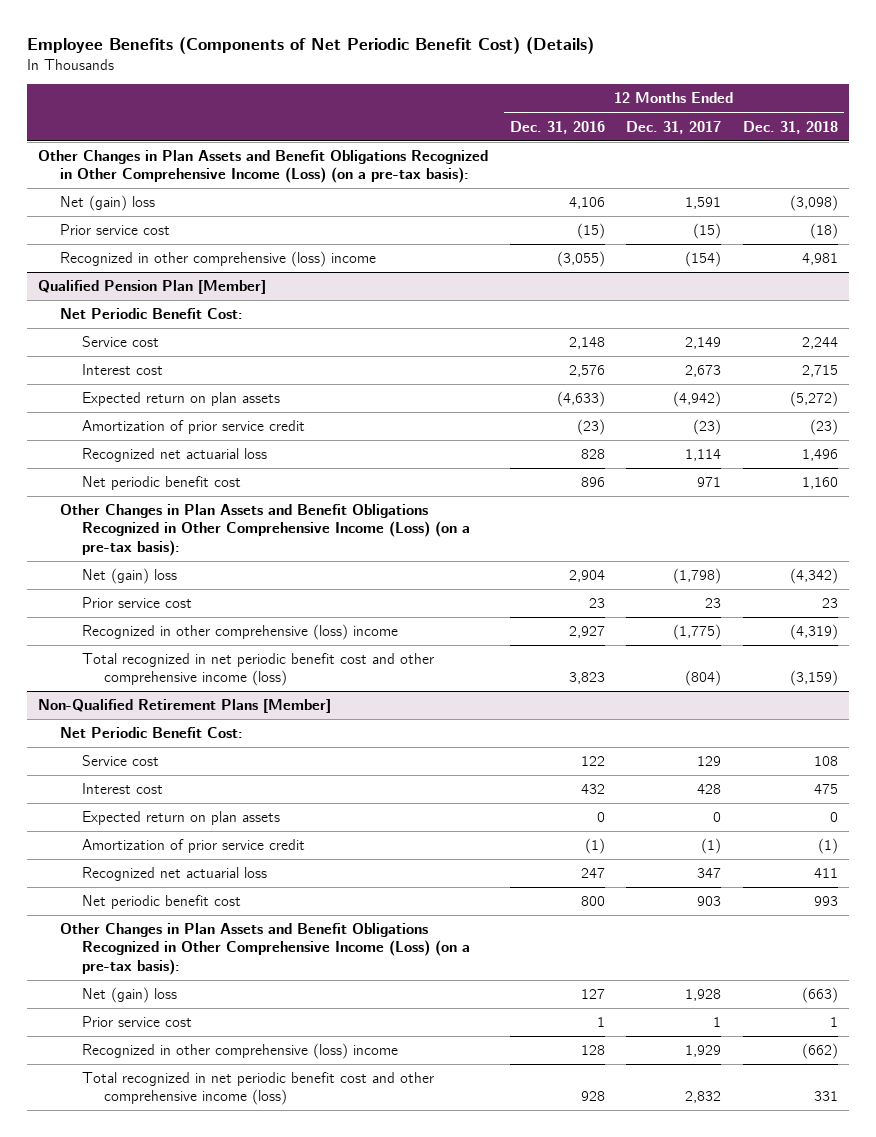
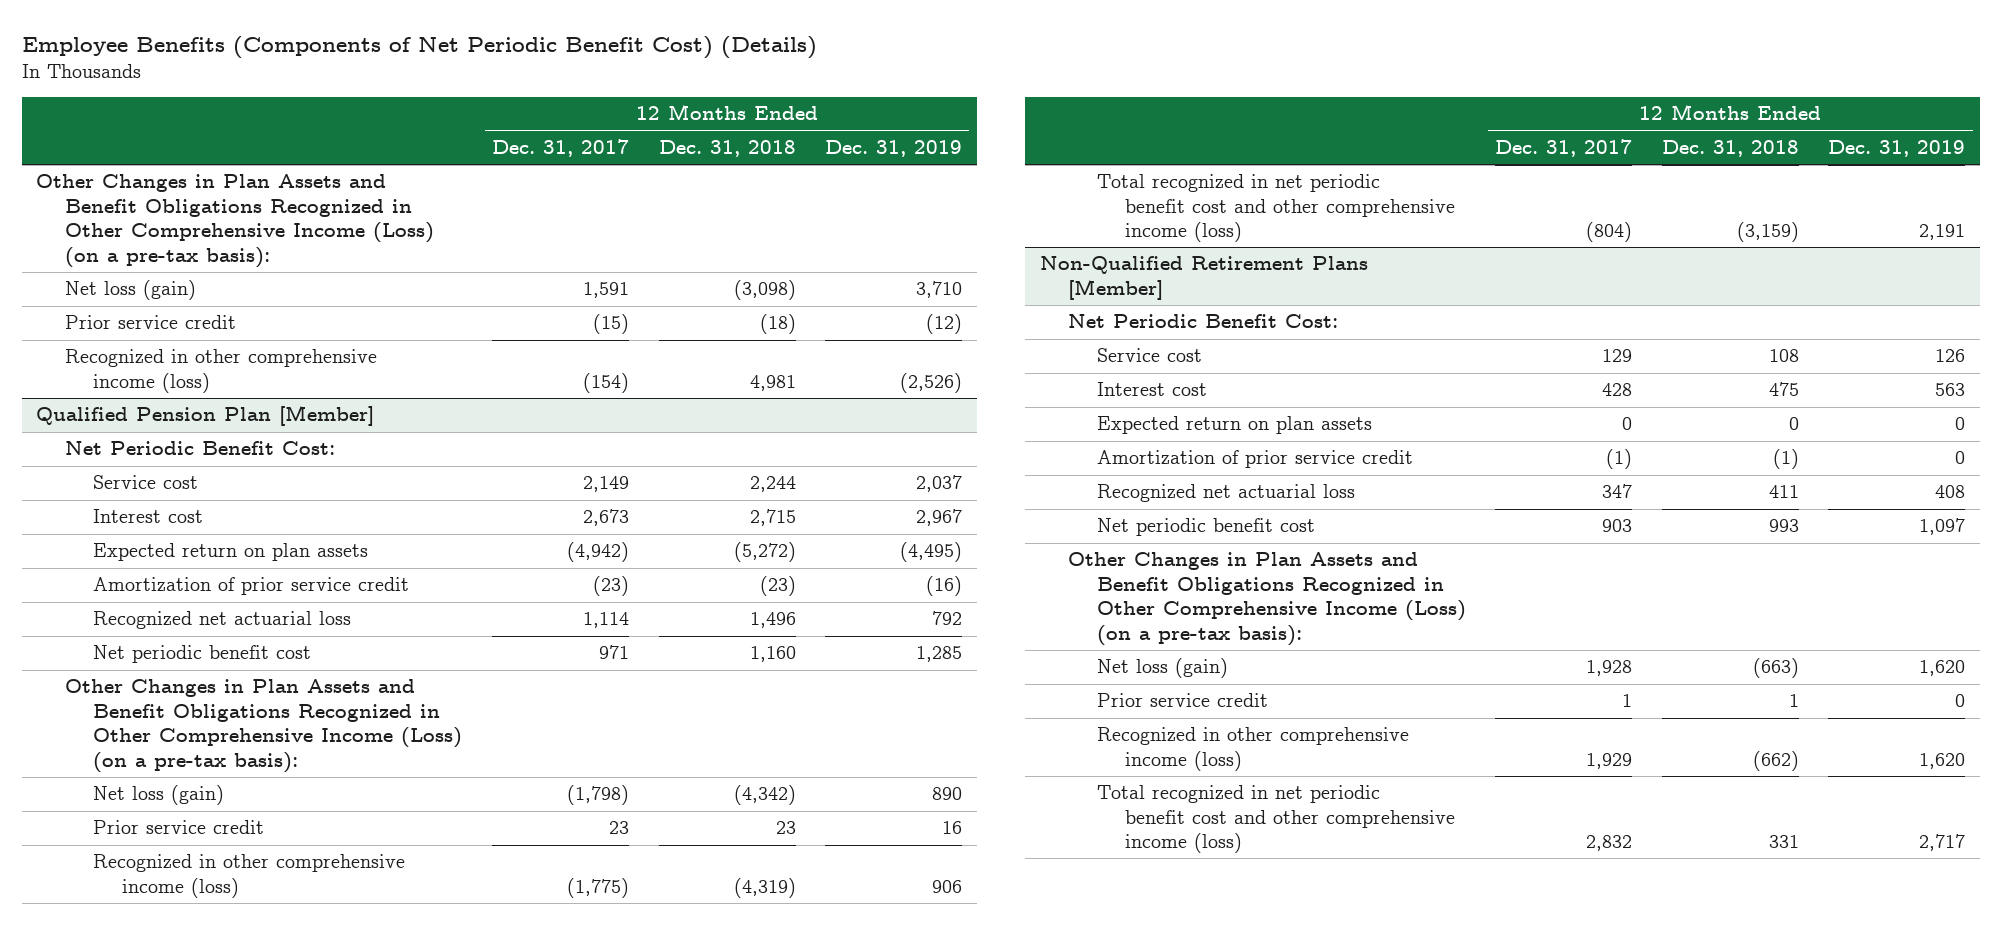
- | 12 Months Ended Dec. 31, 2016 | 12 Months Ended Dec. 31, 2017 | 12 Months Ended Dec. 31, 2018
+ | 12 Months Ended Dec. 31, 2017 | 12 Months Ended Dec. 31, 2018 | 12 Months Ended Dec. 31, 2019
- Net (gain) loss | 4,106 | 1,591 | (3,098)
- Prior service cost | (15) | (15) | (18)
- Recognized in other comprehensive (loss) income | (3,055) | (154) | 4,981
+ Net loss (gain) | 1,591 | (3,098) | 3,710
+ Prior service credit | (15) | (18) | (12)
+ Recognized in other comprehensive income (loss) | (154) | 4,981 | (2,526)
@ Qualified Pension Plan [Member]
- Net (gain) loss | 2,904 | (1,798) | (4,342)
- Prior service cost | 23 | 23 | 23
- Recognized in other comprehensive (loss) income | 2,927 | (1,775) | (4,319)
+ Net loss (gain) | (1,798) | (4,342) | 890
+ Prior service credit | 23 | 23 | 16
+ Recognized in other comprehensive income (loss) | (1,775) | (4,319) | 906
@ Non-Qualified Retirement Plans [Member]
- Net (gain) loss | 127 | 1,928 | (663)
- Prior service cost | 1 | 1 | 1
- Recognized in other comprehensive (loss) income | 128 | 1,929 | (662)
+ Net loss (gain) | 1,928 | (663) | 1,620
+ Prior service credit | 1 | 1 | 0
+ Recognized in other comprehensive income (loss) | 1,929 | (662) | 1,620

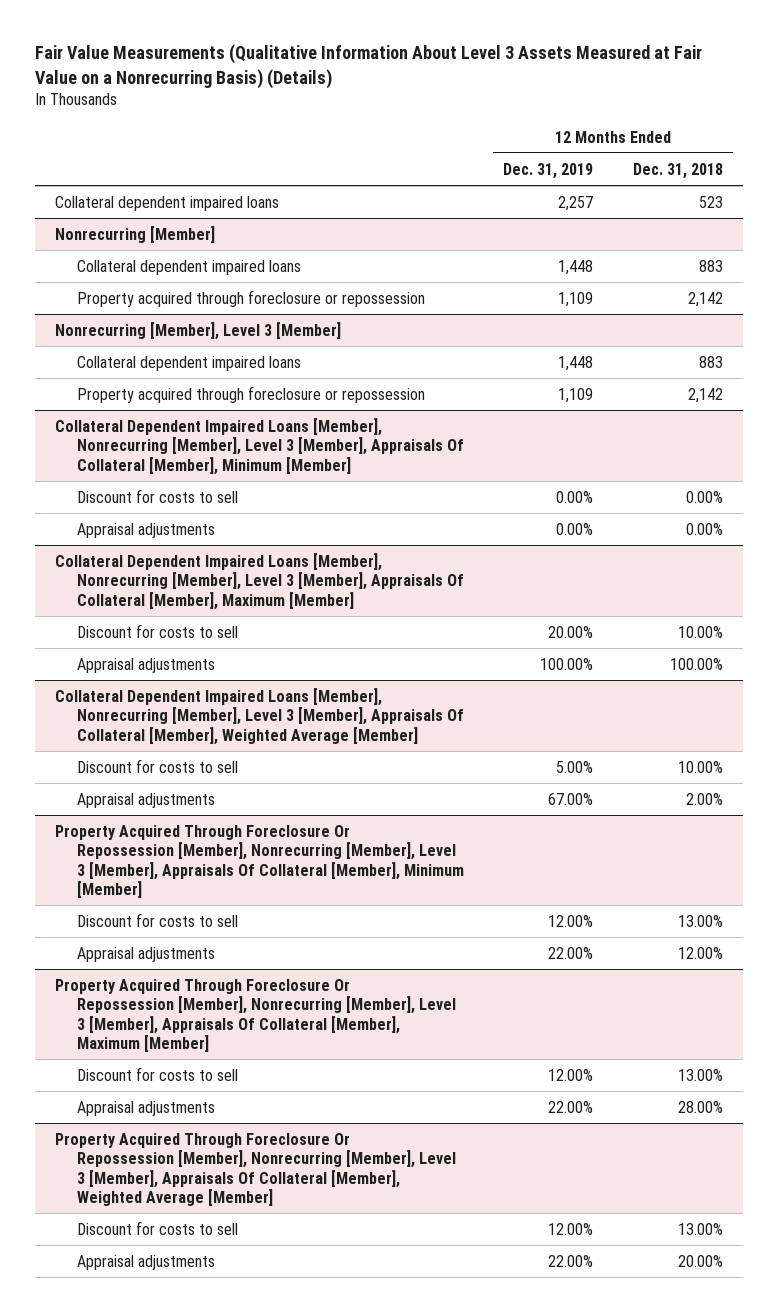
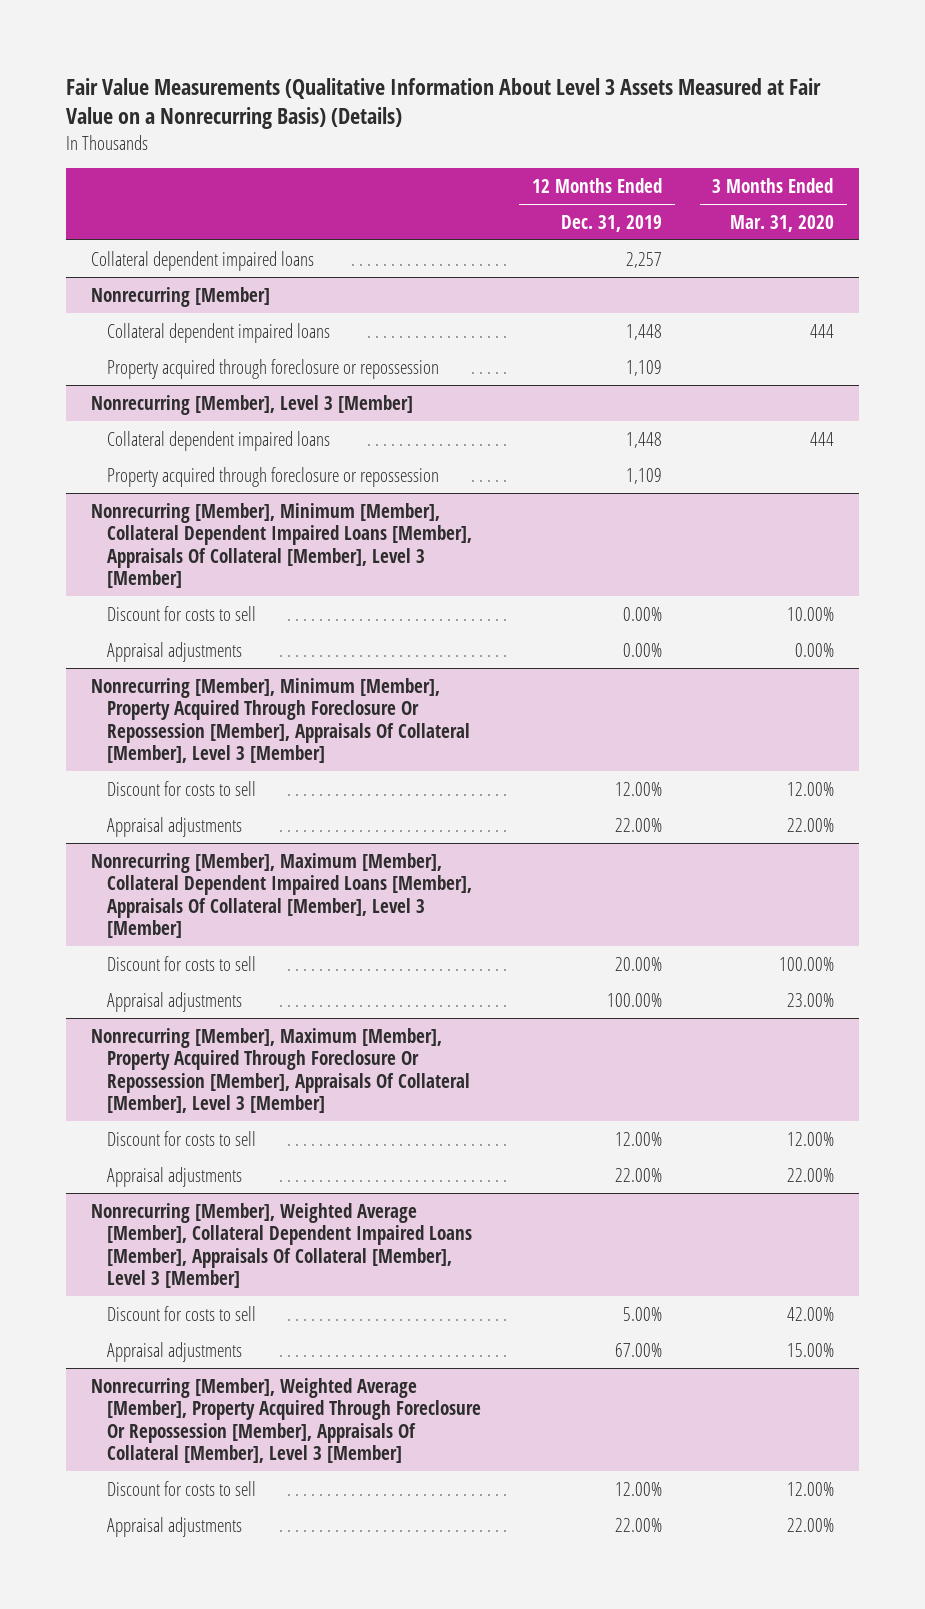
- | 12 Months Ended Dec. 31, 2019 | 12 Months Ended Dec. 31, 2018
+ | 12 Months Ended Dec. 31, 2019 | 3 Months Ended Mar. 31, 2020
- Collateral Dependent Impaired Loans [Member], Nonrecurring [Member], Level 3 [Member], Appraisals Of Collateral [Member], Minimum [Member]
+ Nonrecurring [Member], Minimum [Member], Collateral Dependent Impaired Loans [Member], Appraisals Of Collateral [Member], Level 3 [Member]
- Collateral Dependent Impaired Loans [Member], Nonrecurring [Member], Level 3 [Member], Appraisals Of Collateral [Member], Maximum [Member]
- Discount for costs to sell | 20.00% | 10.00%
- Appraisal adjustments | 100.00% | 100.00%
- Collateral Dependent Impaired Loans [Member], Nonrecurring [Member], Level 3 [Member], Appraisals Of Collateral [Member], Weighted Average [Member]
- Discount for costs to sell | 5.00% | 10.00%
- Appraisal adjustments | 67.00% | 2.00%
- Property Acquired Through Foreclosure Or Repossession [Member], Nonrecurring [Member], Level 3 [Member], Appraisals Of Collateral [Member], Minimum [Member]
+ Nonrecurring [Member], Minimum [Member], Property Acquired Through Foreclosure Or Repossession [Member], Appraisals Of Collateral [Member], Level 3 [Member]
- Property Acquired Through Foreclosure Or Repossession [Member], Nonrecurring [Member], Level 3 [Member], Appraisals Of Collateral [Member], Maximum [Member]
+ Nonrecurring [Member], Maximum [Member], Collateral Dependent Impaired Loans [Member], Appraisals Of Collateral [Member], Level 3 [Member]
+ Discount for costs to sell | 20.00% | 100.00%
+ Appraisal adjustments | 100.00% | 23.00%
+ Nonrecurring [Member], Maximum [Member], Property Acquired Through Foreclosure Or Repossession [Member], Appraisals Of Collateral [Member], Level 3 [Member]
- Property Acquired Through Foreclosure Or Repossession [Member], Nonrecurring [Member], Level 3 [Member], Appraisals Of Collateral [Member], Weighted Average [Member]
+ Nonrecurring [Member], Weighted Average [Member], Collateral Dependent Impaired Loans [Member], Appraisals Of Collateral [Member], Level 3 [Member]
+ Discount for costs to sell | 5.00% | 42.00%
+ Appraisal adjustments | 67.00% | 15.00%
+ Nonrecurring [Member], Weighted Average [Member], Property Acquired Through Foreclosure Or Repossession [Member], Appraisals Of Collateral [Member], Level 3 [Member]

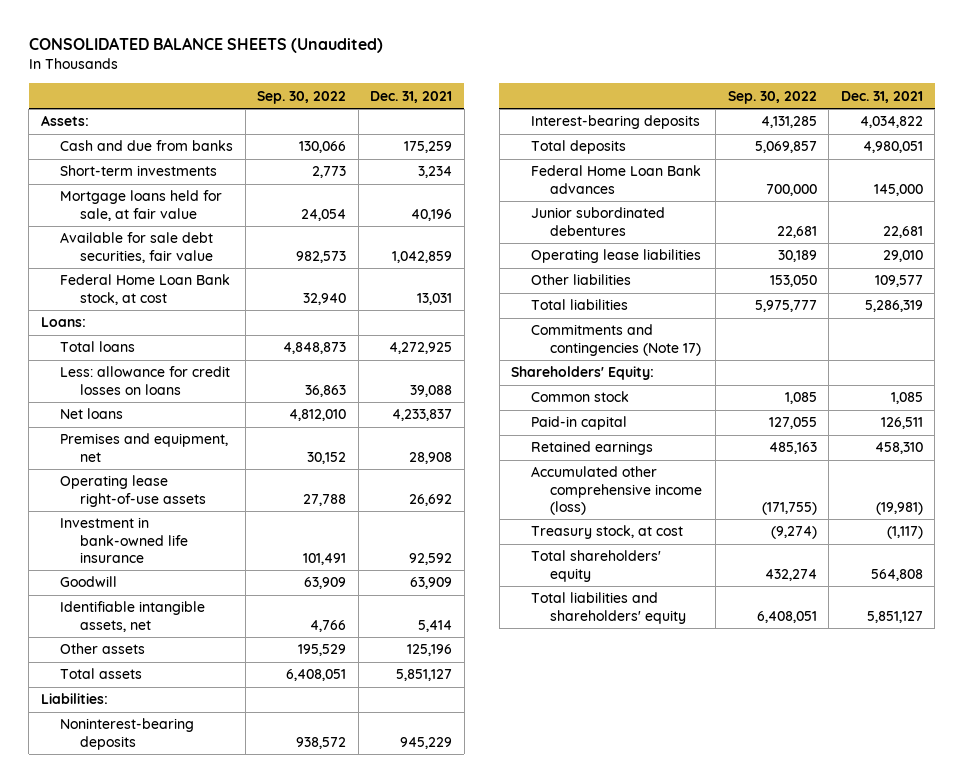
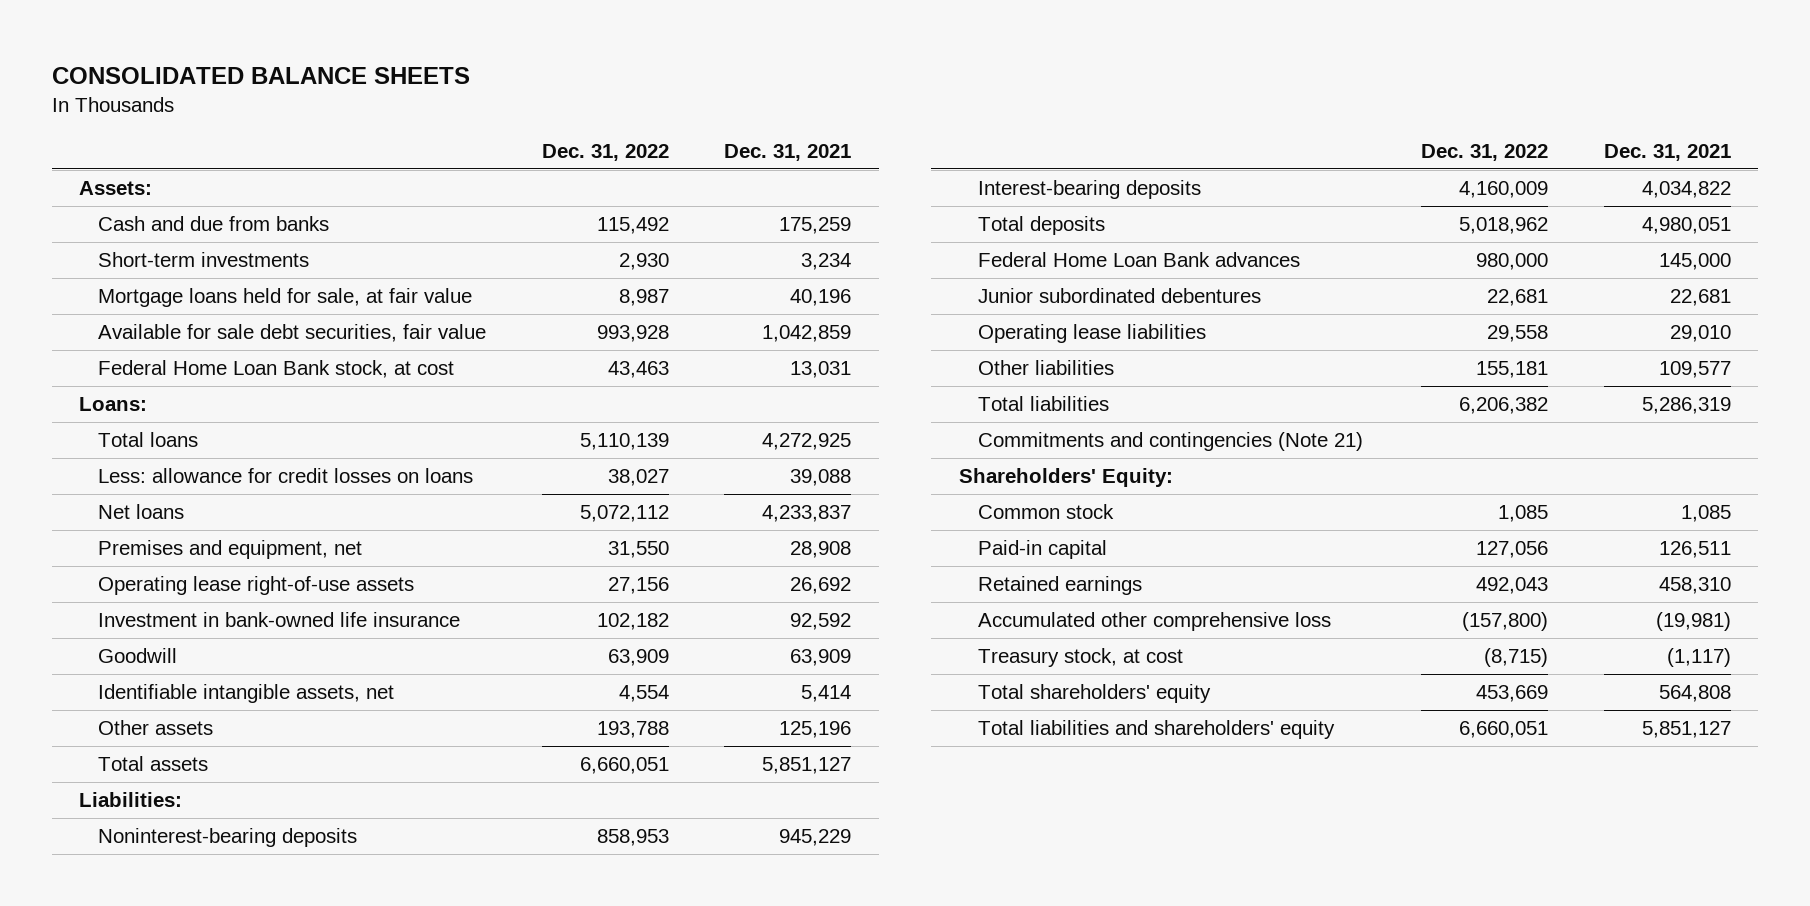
- CONSOLIDATED BALANCE SHEETS (Unaudited)
+ CONSOLIDATED BALANCE SHEETS
- | Sep. 30, 2022 | Dec. 31, 2021
+ | Dec. 31, 2022 | Dec. 31, 2021
- Commitments and contingencies (Note 17)
+ Commitments and contingencies (Note 21)
- Accumulated other comprehensive income (loss) | (171,755) | (19,981)
+ Accumulated other comprehensive loss | (157,800) | (19,981)

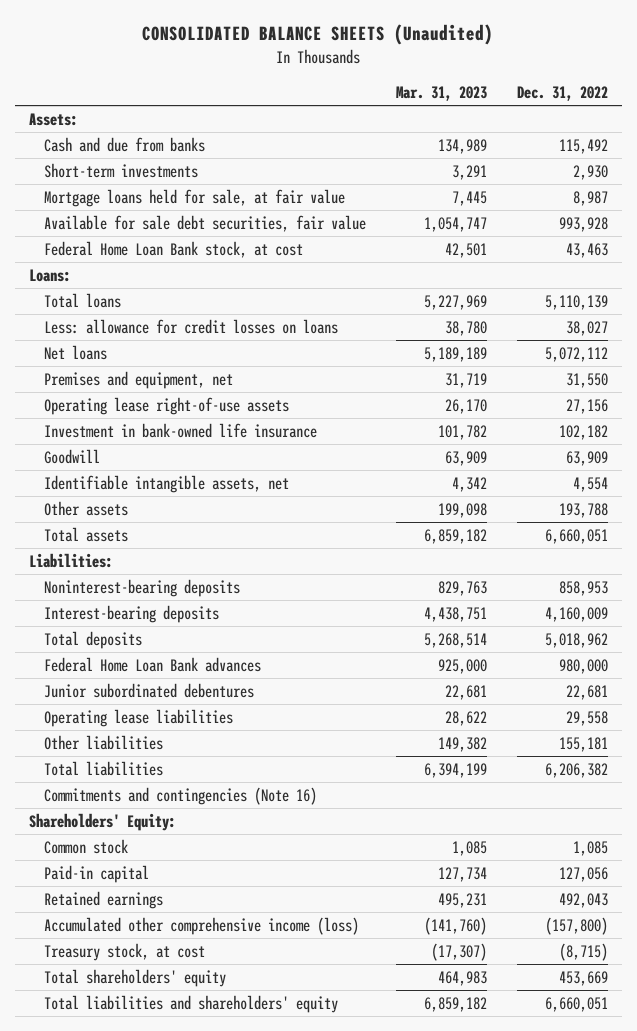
- CONSOLIDATED BALANCE SHEETS
+ CONSOLIDATED BALANCE SHEETS (Unaudited)
- | Dec. 31, 2022 | Dec. 31, 2021
+ | Mar. 31, 2023 | Dec. 31, 2022
- Commitments and contingencies (Note 21)
+ Commitments and contingencies (Note 16)
- Accumulated other comprehensive loss | (157,800) | (19,981)
+ Accumulated other comprehensive income (loss) | (141,760) | (157,800)

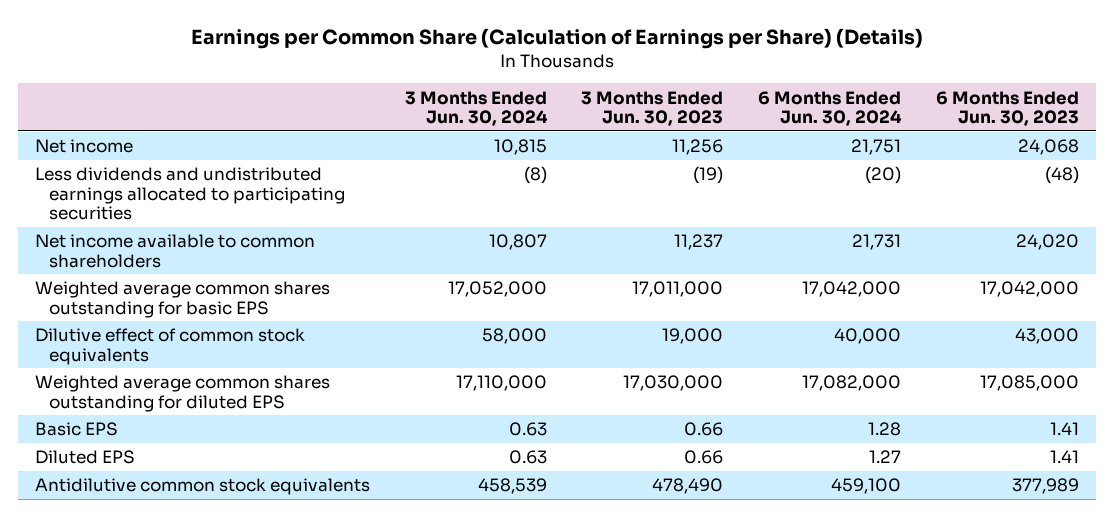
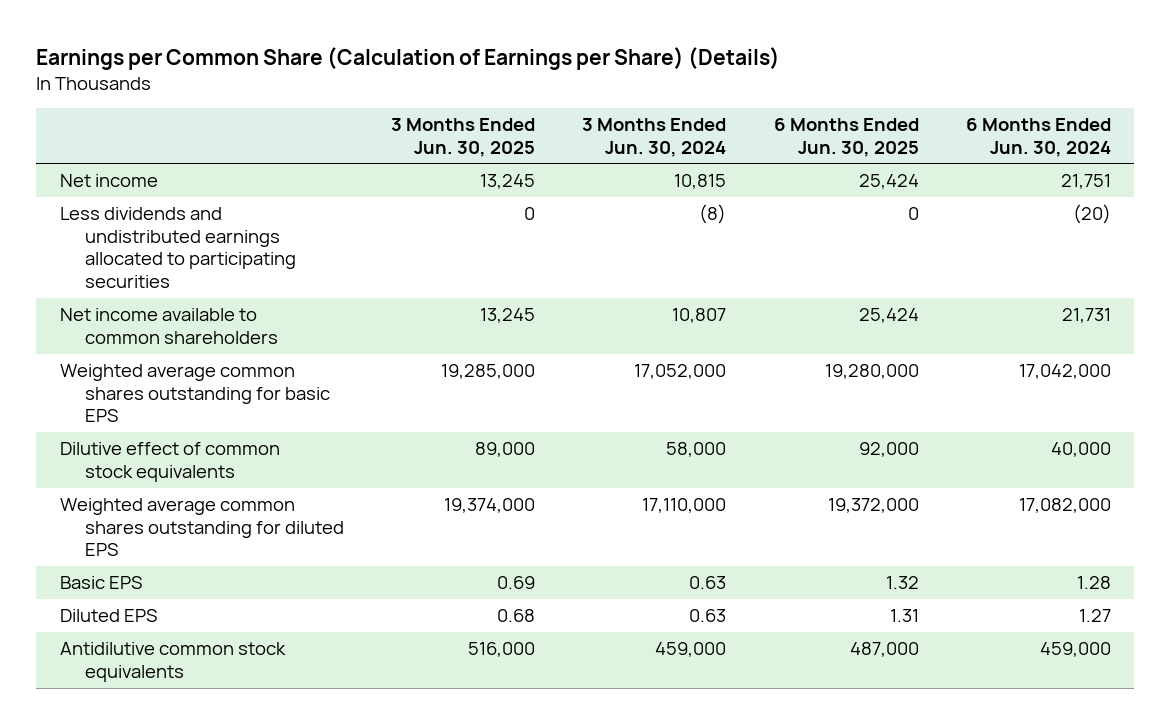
- | 3 Months Ended Jun. 30, 2024 | 3 Months Ended Jun. 30, 2023 | 6 Months Ended Jun. 30, 2024 | 6 Months Ended Jun. 30, 2023
+ | 3 Months Ended Jun. 30, 2025 | 3 Months Ended Jun. 30, 2024 | 6 Months Ended Jun. 30, 2025 | 6 Months Ended Jun. 30, 2024
- Antidilutive common stock equivalents | 458,539 | 478,490 | 459,100 | 377,989
+ Antidilutive common stock equivalents | 516,000 | 459,000 | 487,000 | 459,000

